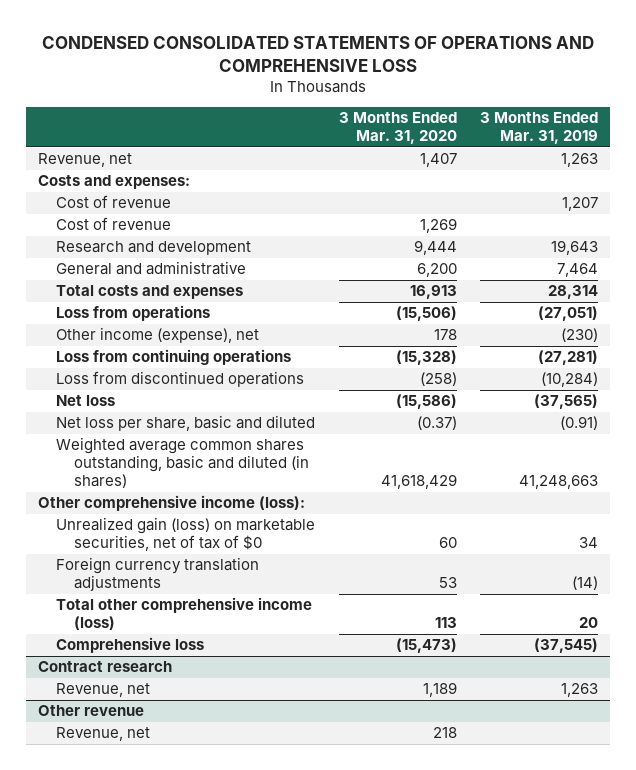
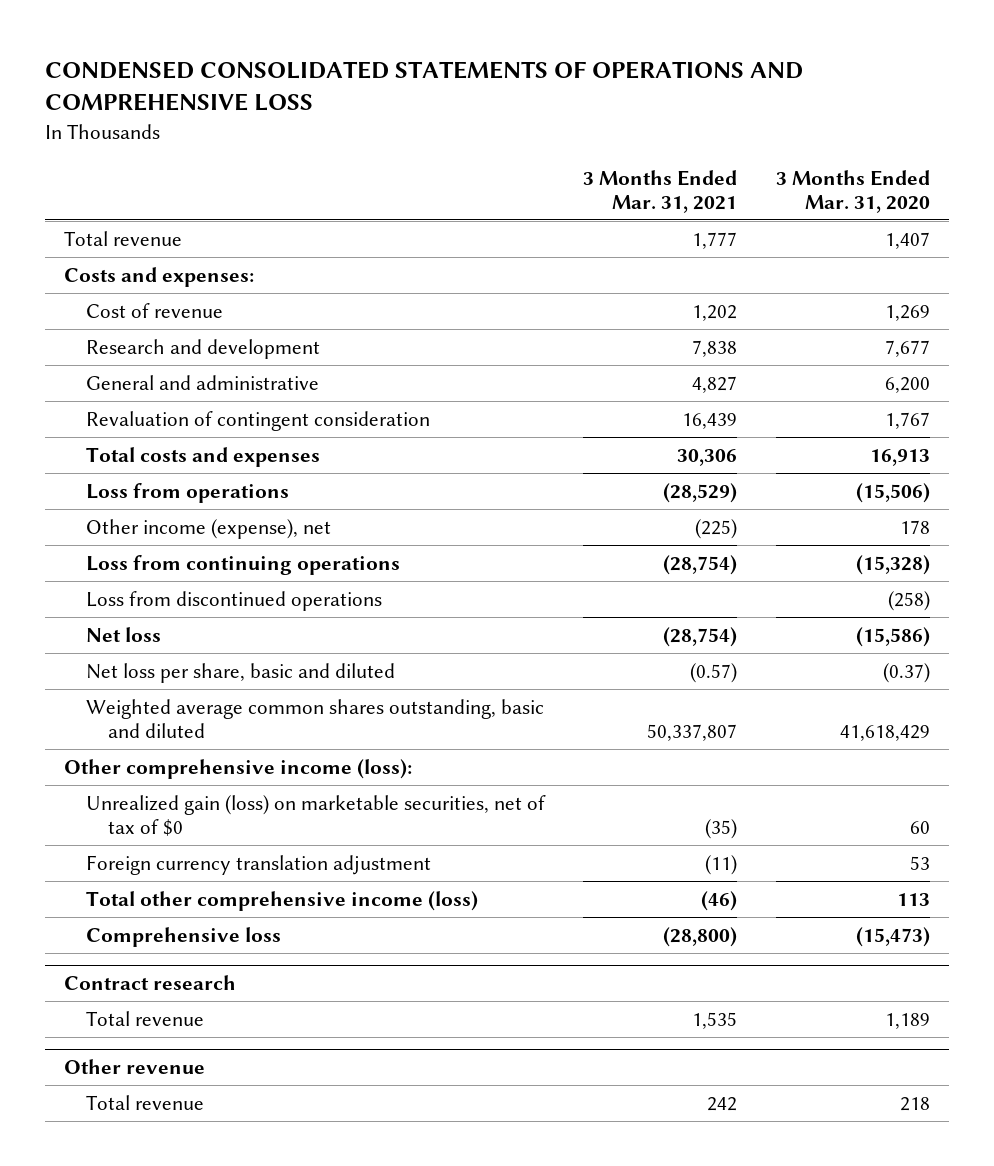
- | 3 Months Ended Mar. 31, 2020 | 3 Months Ended Mar. 31, 2019
+ | 3 Months Ended Mar. 31, 2021 | 3 Months Ended Mar. 31, 2020
- Revenue, net | 1,407 | 1,263
+ Total revenue | 1,777 | 1,407
- Cost of revenue | | 1,207
- Research and development | 9,444 | 19,643
+ Research and development | 7,838 | 7,677
+ Revaluation of contingent consideration | 16,439 | 1,767
- Weighted average common shares outstanding, basic and diluted (in shares) | 41,618,429 | 41,248,663
+ Weighted average common shares outstanding, basic and diluted | 50,337,807 | 41,618,429
- Foreign currency translation adjustments | 53 | (14)
+ Foreign currency translation adjustment | (11) | 53
@ Contract research
- Revenue, net | 1,189 | 1,263
+ Total revenue | 1,535 | 1,189
@ Other revenue
- Revenue, net | 218 |
+ Total revenue | 242 | 218

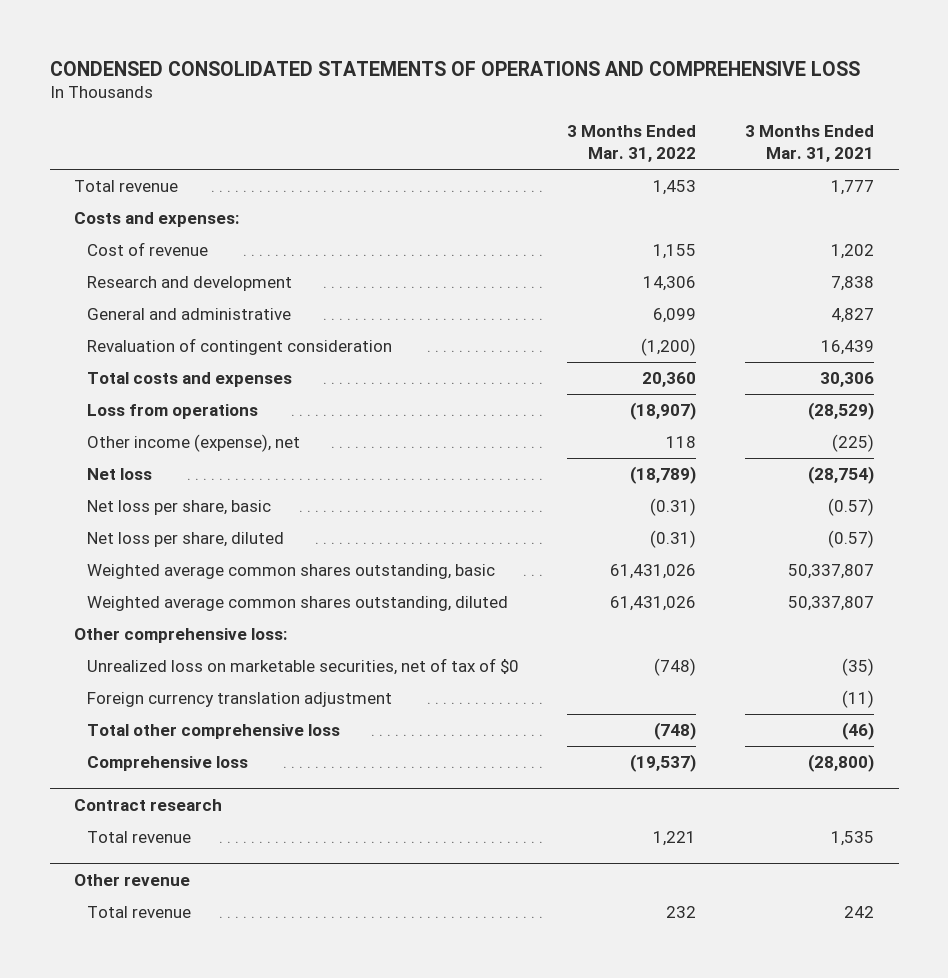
- | 3 Months Ended Mar. 31, 2021 | 3 Months Ended Mar. 31, 2020
+ | 3 Months Ended Mar. 31, 2022 | 3 Months Ended Mar. 31, 2021
- Loss from continuing operations | (28,754) | (15,328)
- Loss from discontinued operations | | (258)
- Net loss per share, basic and diluted | (0.57) | (0.37)
- Weighted average common shares outstanding, basic and diluted | 50,337,807 | 41,618,429
- Other comprehensive income (loss):
- Unrealized gain (loss) on marketable securities, net of tax of $0 | (35) | 60
+ Net loss per share, basic | (0.31) | (0.57)
+ Net loss per share, diluted | (0.31) | (0.57)
+ Weighted average common shares outstanding, basic | 61,431,026 | 50,337,807
+ Weighted average common shares outstanding, diluted | 61,431,026 | 50,337,807
+ Other comprehensive loss:
+ Unrealized loss on marketable securities, net of tax of $0 | (748) | (35)
- Total other comprehensive income (loss) | (46) | 113
+ Total other comprehensive loss | (748) | (46)

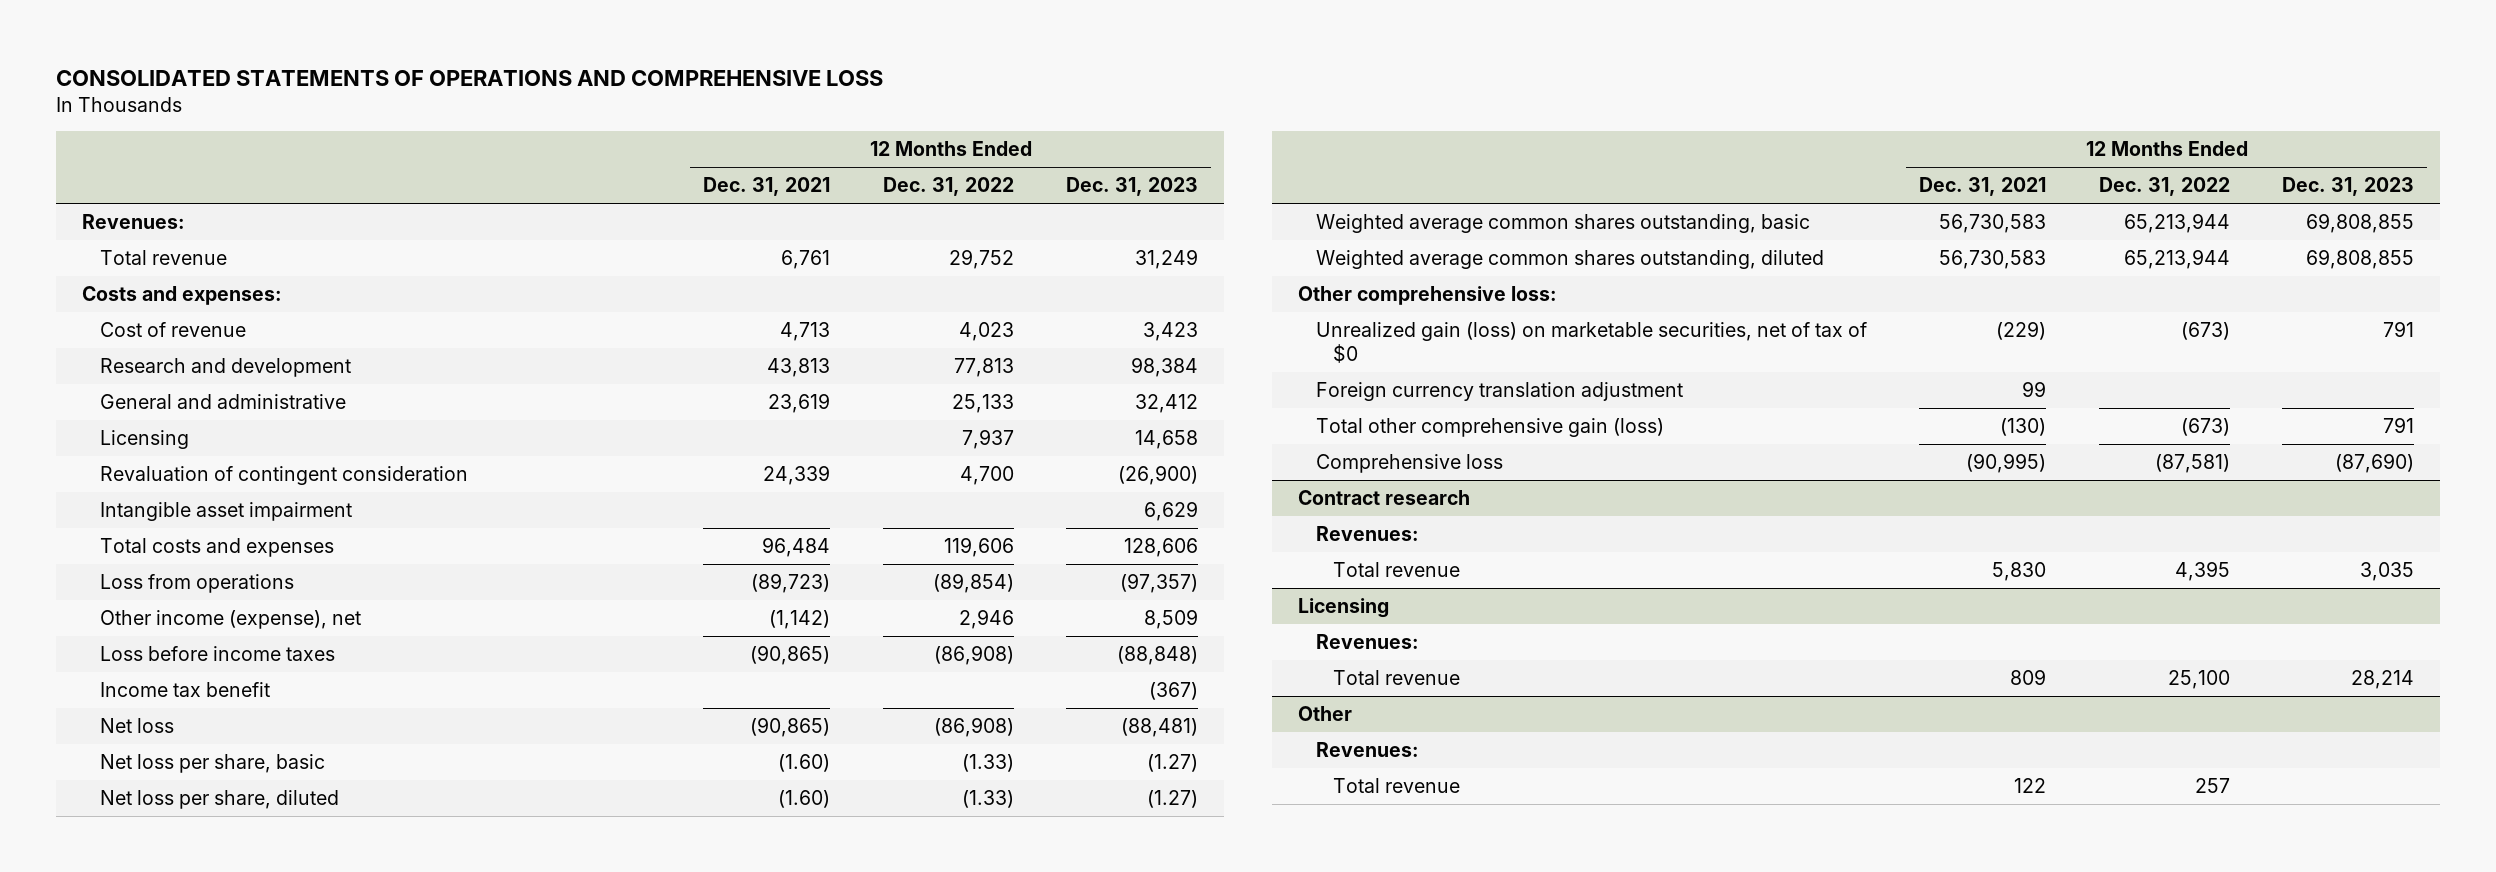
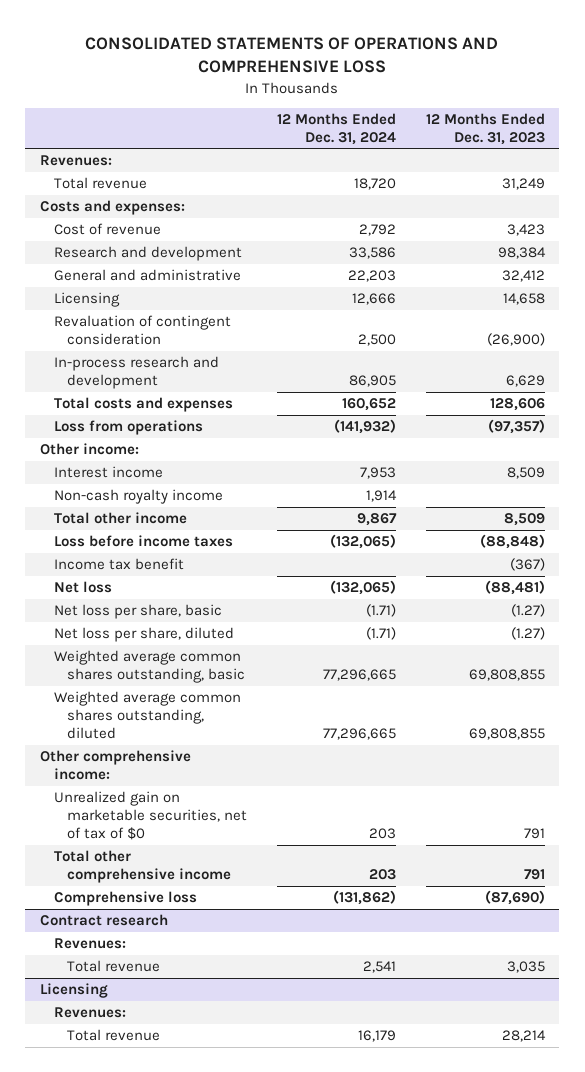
- | 12 Months Ended Dec. 31, 2021 | 12 Months Ended Dec. 31, 2022 | 12 Months Ended Dec. 31, 2023
+ | 12 Months Ended Dec. 31, 2024 | 12 Months Ended Dec. 31, 2023
- Intangible asset impairment | | | 6,629
+ In-process research and development | 86,905 | 6,629
- Other income (expense), net | (1,142) | 2,946 | 8,509
+ Other income:
+ Interest income | 7,953 | 8,509
+ Non-cash royalty income | 1,914 |
+ Total other income | 9,867 | 8,509
- Other comprehensive loss:
- Unrealized gain (loss) on marketable securities, net of tax of $0 | (229) | (673) | 791
- Foreign currency translation adjustment | 99 | |
- Total other comprehensive gain (loss) | (130) | (673) | 791
+ Other comprehensive income:
+ Unrealized gain on marketable securities, net of tax of $0 | 203 | 791
+ Total other comprehensive income | 203 | 791
- Other
- Revenues:
- Total revenue | 122 | 257 |

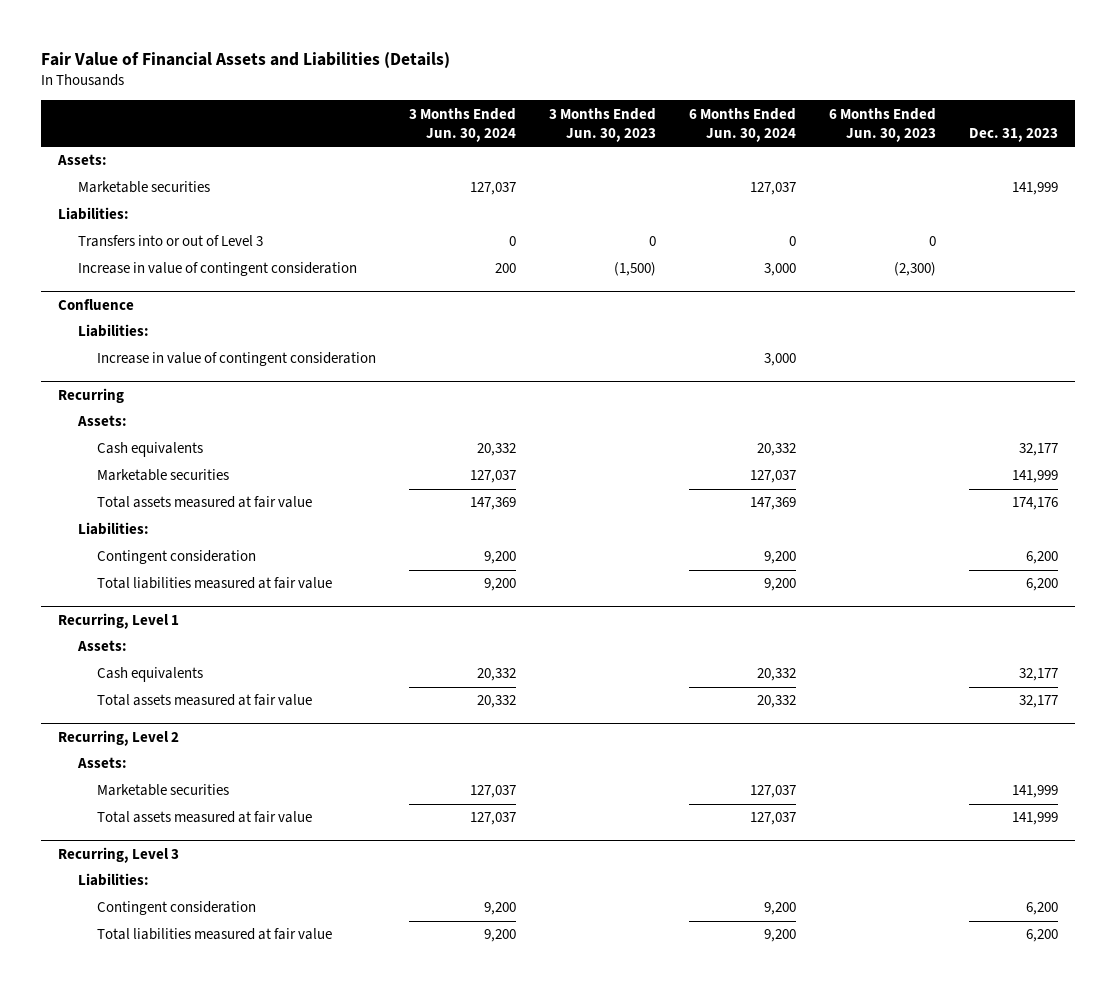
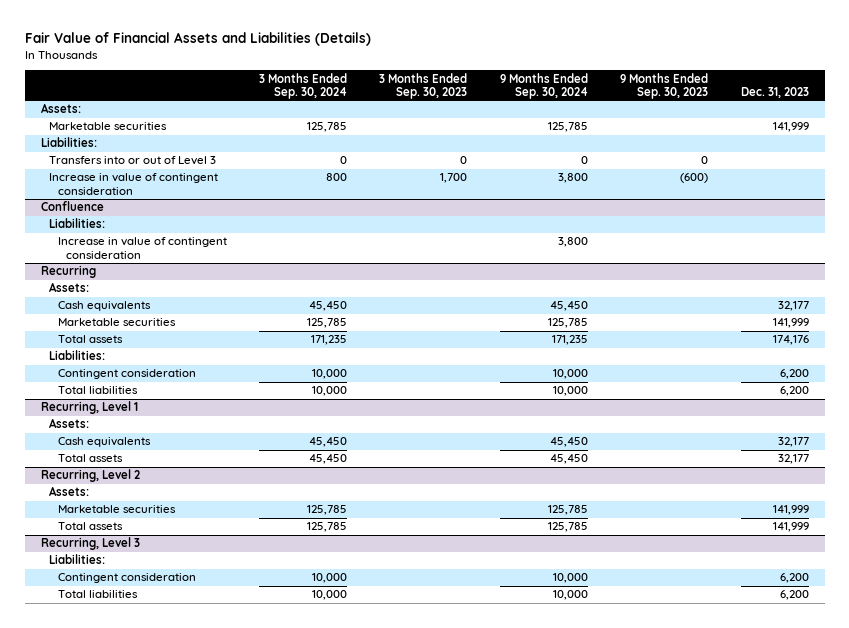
- | 3 Months Ended Jun. 30, 2024 | 3 Months Ended Jun. 30, 2023 | 6 Months Ended Jun. 30, 2024 | 6 Months Ended Jun. 30, 2023 | Dec. 31, 2023
+ | 3 Months Ended Sep. 30, 2024 | 3 Months Ended Sep. 30, 2023 | 9 Months Ended Sep. 30, 2024 | 9 Months Ended Sep. 30, 2023 | Dec. 31, 2023
@ Recurring
- Total assets measured at fair value | 147,369 | | 147,369 | | 174,176
+ Total assets | 171,235 | | 171,235 | | 174,176
- Total liabilities measured at fair value | 9,200 | | 9,200 | | 6,200
+ Total liabilities | 10,000 | | 10,000 | | 6,200
@ Recurring, Level 1
- Total assets measured at fair value | 20,332 | | 20,332 | | 32,177
+ Total assets | 45,450 | | 45,450 | | 32,177
@ Recurring, Level 2
- Total assets measured at fair value | 127,037 | | 127,037 | | 141,999
+ Total assets | 125,785 | | 125,785 | | 141,999
@ Recurring, Level 3
- Total liabilities measured at fair value | 9,200 | | 9,200 | | 6,200
+ Total liabilities | 10,000 | | 10,000 | | 6,200

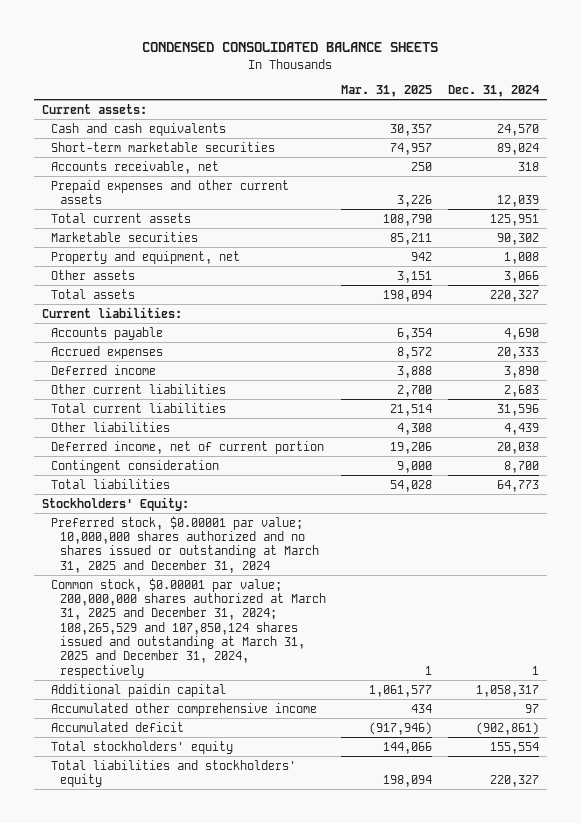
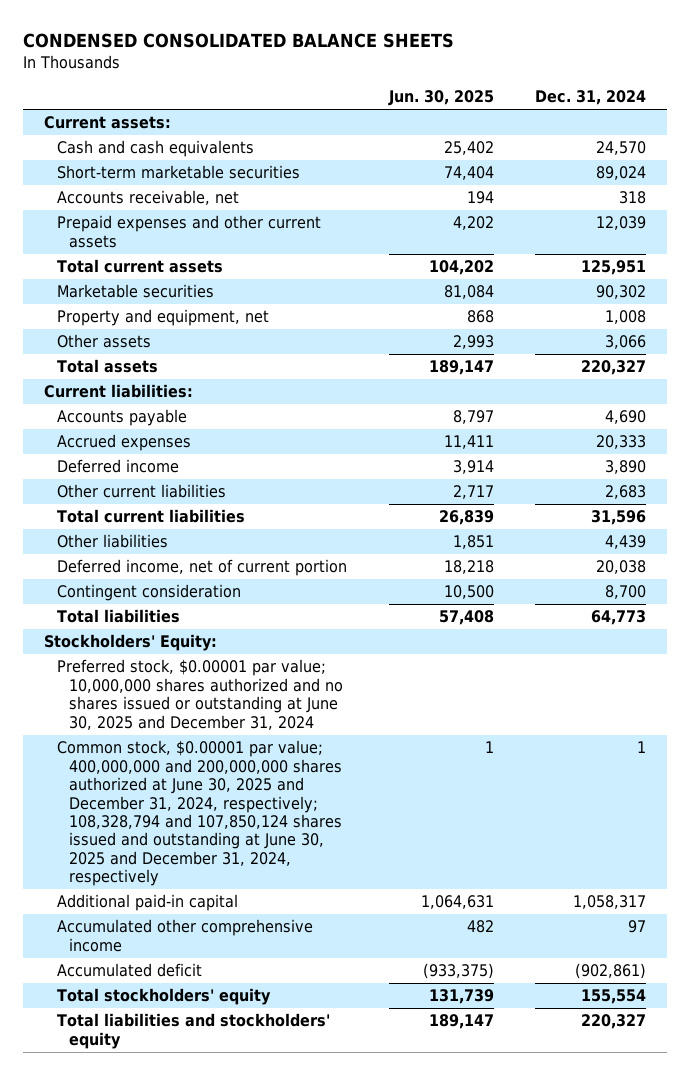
- | Mar. 31, 2025 | Dec. 31, 2024
+ | Jun. 30, 2025 | Dec. 31, 2024
- Preferred stock, $0.00001 par value; 10,000,000 shares authorized and no shares issued or outstanding at March 31, 2025 and December 31, 2024
- Common stock, $0.00001 par value; 200,000,000 shares authorized at March 31, 2025 and December 31, 2024; 108,265,529 and 107,850,124 shares issued and outstanding at March 31, 2025 and December 31, 2024, respectively | 1 | 1
- Additional paidin capital | 1,061,577 | 1,058,317
+ Preferred stock, $0.00001 par value; 10,000,000 shares authorized and no shares issued or outstanding at June 30, 2025 and December 31, 2024
+ Common stock, $0.00001 par value; 400,000,000 and 200,000,000 shares authorized at June 30, 2025 and December 31, 2024, respectively; 108,328,794 and 107,850,124 shares issued and outstanding at June 30, 2025 and December 31, 2024, respectively | 1 | 1
+ Additional paid-in capital | 1,064,631 | 1,058,317

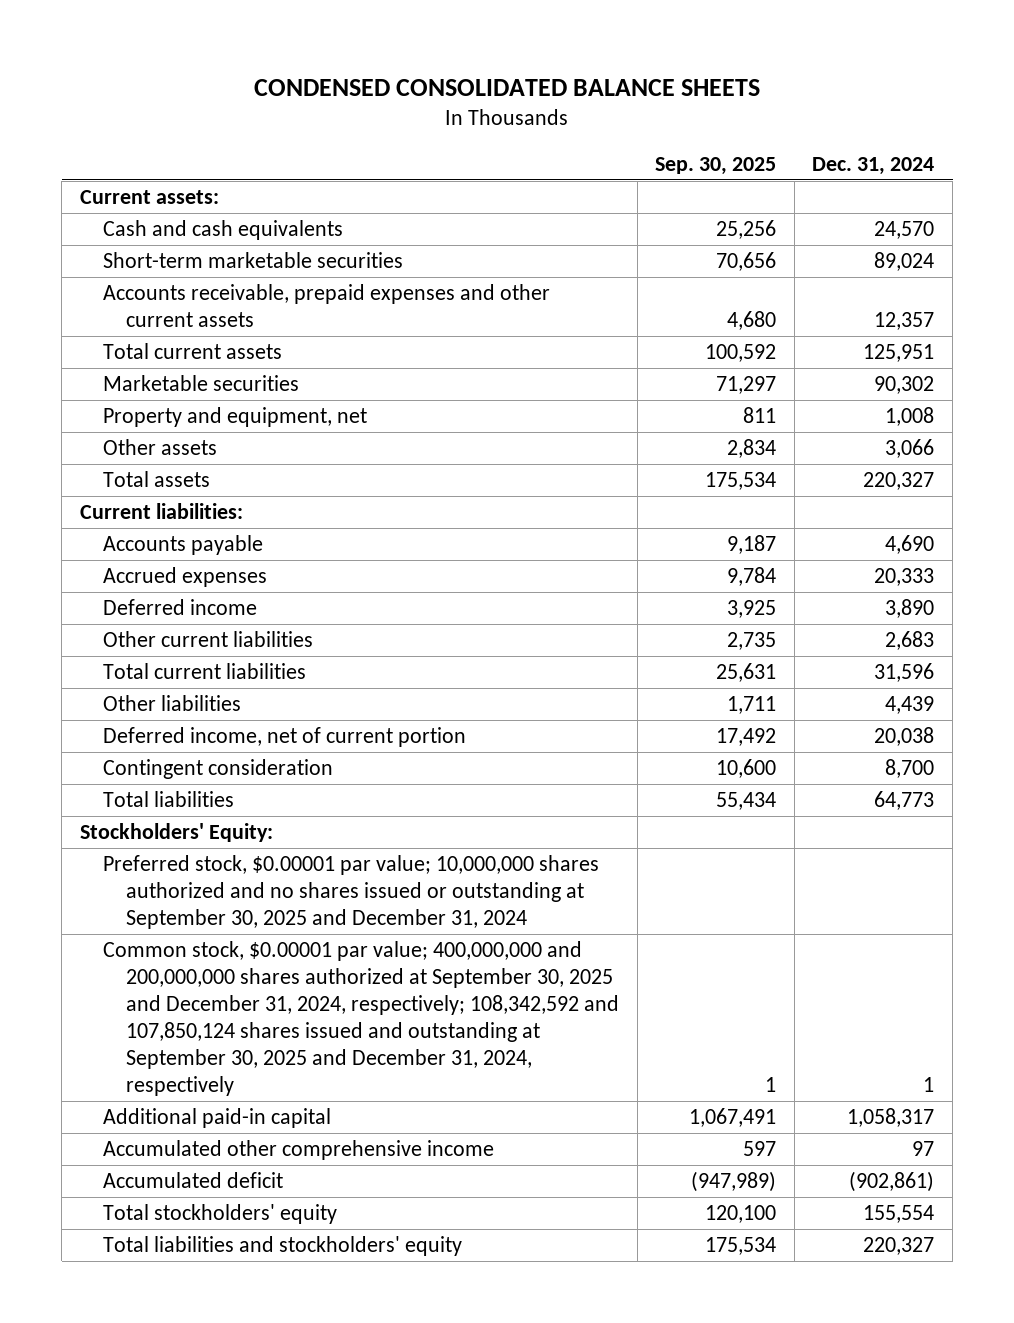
- | Jun. 30, 2025 | Dec. 31, 2024
+ | Sep. 30, 2025 | Dec. 31, 2024
- Accounts receivable, net | 194 | 318
- Prepaid expenses and other current assets | 4,202 | 12,039
+ Accounts receivable, prepaid expenses and other current assets | 4,680 | 12,357
- Preferred stock, $0.00001 par value; 10,000,000 shares authorized and no shares issued or outstanding at June 30, 2025 and December 31, 2024
- Common stock, $0.00001 par value; 400,000,000 and 200,000,000 shares authorized at June 30, 2025 and December 31, 2024, respectively; 108,328,794 and 107,850,124 shares issued and outstanding at June 30, 2025 and December 31, 2024, respectively | 1 | 1
+ Preferred stock, $0.00001 par value; 10,000,000 shares authorized and no shares issued or outstanding at September 30, 2025 and December 31, 2024
+ Common stock, $0.00001 par value; 400,000,000 and 200,000,000 shares authorized at September 30, 2025 and December 31, 2024, respectively; 108,342,592 and 107,850,124 shares issued and outstanding at September 30, 2025 and December 31, 2024, respectively | 1 | 1

